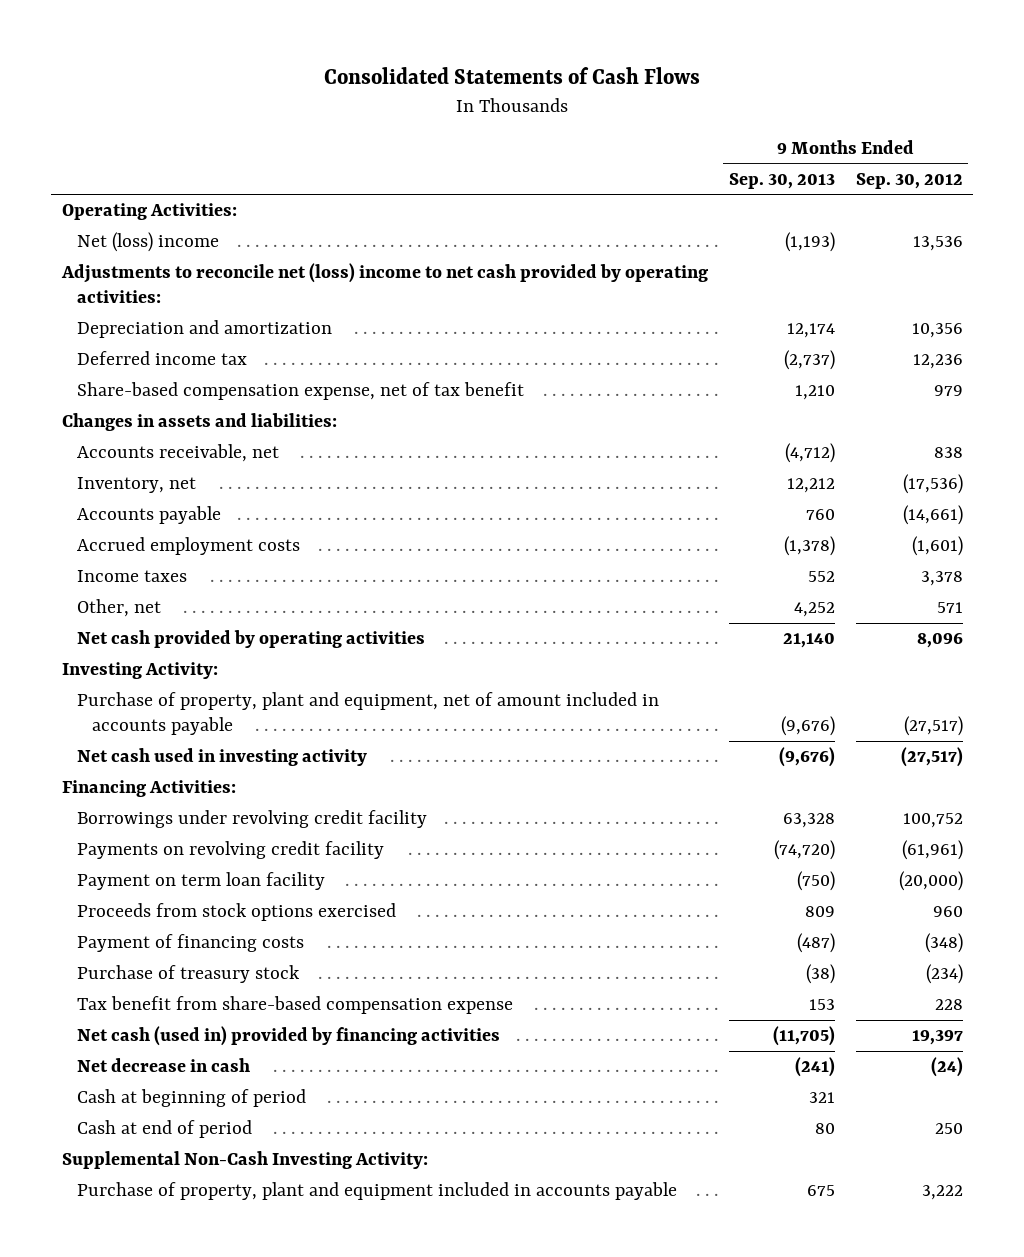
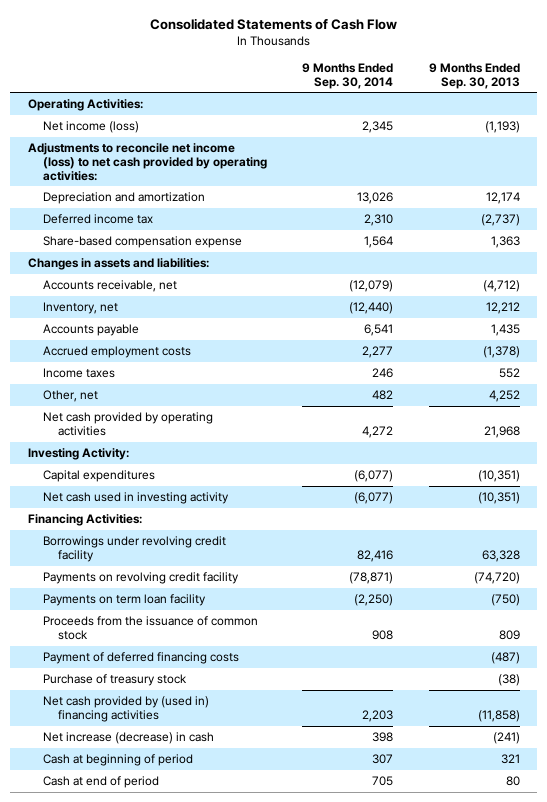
- Consolidated Statements of Cash Flows
+ Consolidated Statements of Cash Flow
- | 9 Months Ended Sep. 30, 2013 | 9 Months Ended Sep. 30, 2012
+ | 9 Months Ended Sep. 30, 2014 | 9 Months Ended Sep. 30, 2013
- Net (loss) income | (1,193) | 13,536
- Adjustments to reconcile net (loss) income to net cash provided by operating activities:
+ Net income (loss) | 2,345 | (1,193)
+ Adjustments to reconcile net income (loss) to net cash provided by operating activities:
- Share-based compensation expense, net of tax benefit | 1,210 | 979
+ Share-based compensation expense | 1,564 | 1,363
- Accounts payable | 760 | (14,661)
+ Accounts payable | 6,541 | 1,435
- Net cash provided by operating activities | 21,140 | 8,096
+ Net cash provided by operating activities | 4,272 | 21,968
- Purchase of property, plant and equipment, net of amount included in accounts payable | (9,676) | (27,517)
- Net cash used in investing activity | (9,676) | (27,517)
+ Capital expenditures | (6,077) | (10,351)
+ Net cash used in investing activity | (6,077) | (10,351)
- Payment on term loan facility | (750) | (20,000)
- Proceeds from stock options exercised | 809 | 960
- Payment of financing costs | (487) | (348)
+ Payments on term loan facility | (2,250) | (750)
+ Proceeds from the issuance of common stock | 908 | 809
+ Payment of deferred financing costs | | (487)
- Tax benefit from share-based compensation expense | 153 | 228
- Net cash (used in) provided by financing activities | (11,705) | 19,397
- Net decrease in cash | (241) | (24)
+ Net cash provided by (used in) financing activities | 2,203 | (11,858)
+ Net increase (decrease) in cash | 398 | (241)
- Supplemental Non-Cash Investing Activity:
- Purchase of property, plant and equipment included in accounts payable | 675 | 3,222

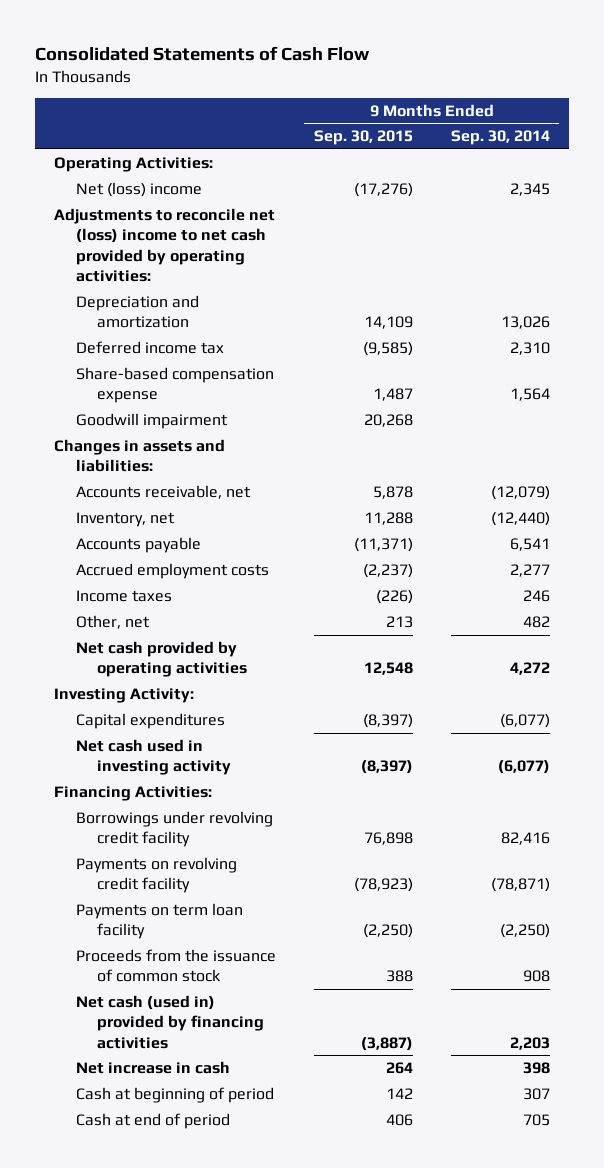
- | 9 Months Ended Sep. 30, 2014 | 9 Months Ended Sep. 30, 2013
+ | 9 Months Ended Sep. 30, 2015 | 9 Months Ended Sep. 30, 2014
- Net income (loss) | 2,345 | (1,193)
- Adjustments to reconcile net income (loss) to net cash provided by operating activities:
+ Net (loss) income | (17,276) | 2,345
+ Adjustments to reconcile net (loss) income to net cash provided by operating activities:
+ Goodwill impairment | 20,268 |
- Payment of deferred financing costs | | (487)
- Purchase of treasury stock | | (38)
- Net cash provided by (used in) financing activities | 2,203 | (11,858)
- Net increase (decrease) in cash | 398 | (241)
+ Net cash (used in) provided by financing activities | (3,887) | 2,203
+ Net increase in cash | 264 | 398

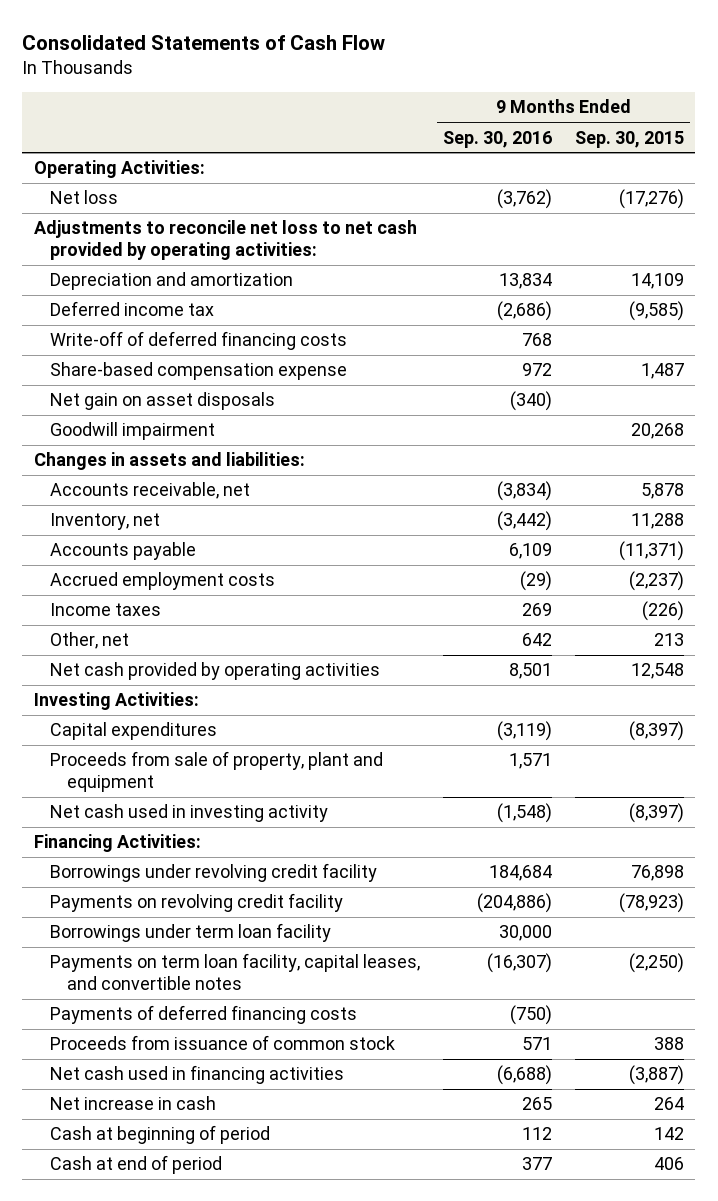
- | 9 Months Ended Sep. 30, 2015 | 9 Months Ended Sep. 30, 2014
+ | 9 Months Ended Sep. 30, 2016 | 9 Months Ended Sep. 30, 2015
- Net (loss) income | (17,276) | 2,345
- Adjustments to reconcile net (loss) income to net cash provided by operating activities:
+ Net loss | (3,762) | (17,276)
+ Adjustments to reconcile net loss to net cash provided by operating activities:
+ Write-off of deferred financing costs | 768 |
+ Net gain on asset disposals | (340) |
- Investing Activity:
+ Investing Activities:
+ Proceeds from sale of property, plant and equipment | 1,571 |
- Payments on term loan facility | (2,250) | (2,250)
- Proceeds from the issuance of common stock | 388 | 908
- Net cash (used in) provided by financing activities | (3,887) | 2,203
+ Borrowings under term loan facility | 30,000 |
+ Payments on term loan facility, capital leases, and convertible notes | (16,307) | (2,250)
+ Payments of deferred financing costs | (750) |
+ Proceeds from issuance of common stock | 571 | 388
+ Net cash used in financing activities | (6,688) | (3,887)

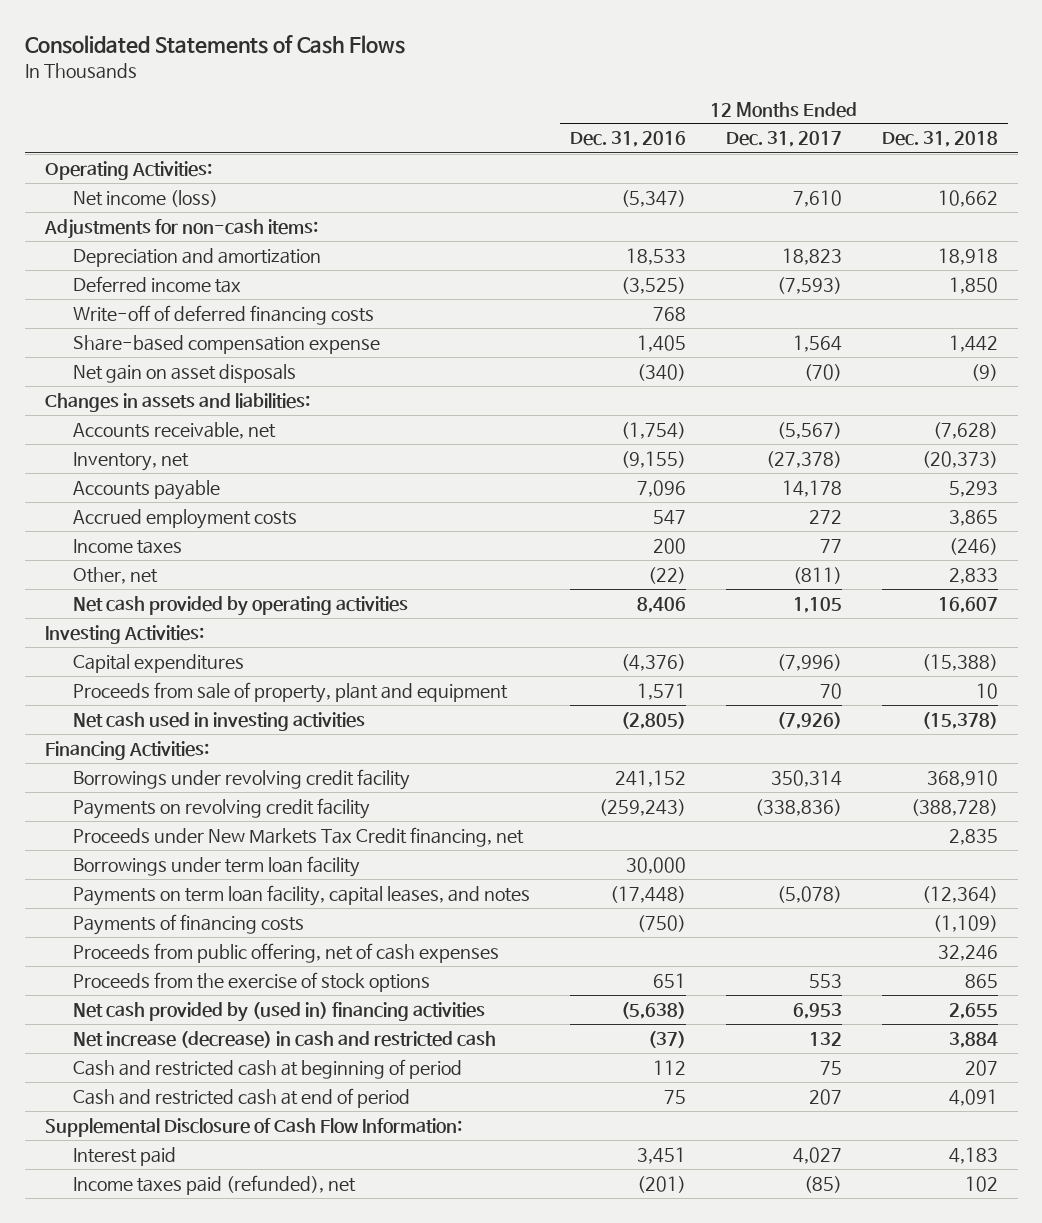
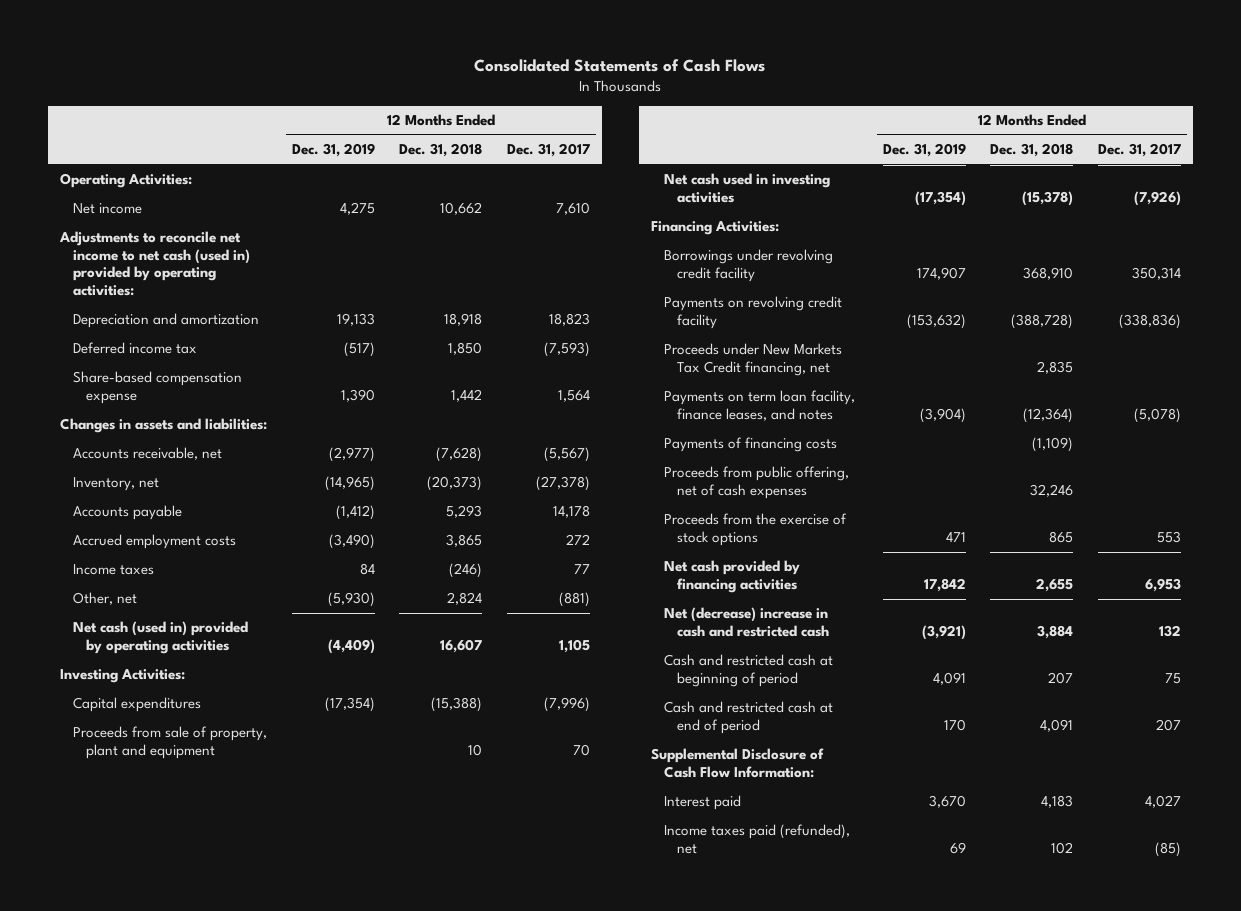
- | 12 Months Ended Dec. 31, 2016 | 12 Months Ended Dec. 31, 2017 | 12 Months Ended Dec. 31, 2018
+ | 12 Months Ended Dec. 31, 2019 | 12 Months Ended Dec. 31, 2018 | 12 Months Ended Dec. 31, 2017
- Net income (loss) | (5,347) | 7,610 | 10,662
- Adjustments for non-cash items:
+ Net income | 4,275 | 10,662 | 7,610
+ Adjustments to reconcile net income to net cash (used in) provided by operating activities:
- Write-off of deferred financing costs | 768 | |
- Net gain on asset disposals | (340) | (70) | (9)
- Other, net | (22) | (811) | 2,833
- Net cash provided by operating activities | 8,406 | 1,105 | 16,607
+ Other, net | (5,930) | 2,824 | (881)
+ Net cash (used in) provided by operating activities | (4,409) | 16,607 | 1,105
- Borrowings under term loan facility | 30,000 | |
- Payments on term loan facility, capital leases, and notes | (17,448) | (5,078) | (12,364)
+ Payments on term loan facility, finance leases, and notes | (3,904) | (12,364) | (5,078)
- Net cash provided by (used in) financing activities | (5,638) | 6,953 | 2,655
- Net increase (decrease) in cash and restricted cash | (37) | 132 | 3,884
+ Net cash provided by financing activities | 17,842 | 2,655 | 6,953
+ Net (decrease) increase in cash and restricted cash | (3,921) | 3,884 | 132

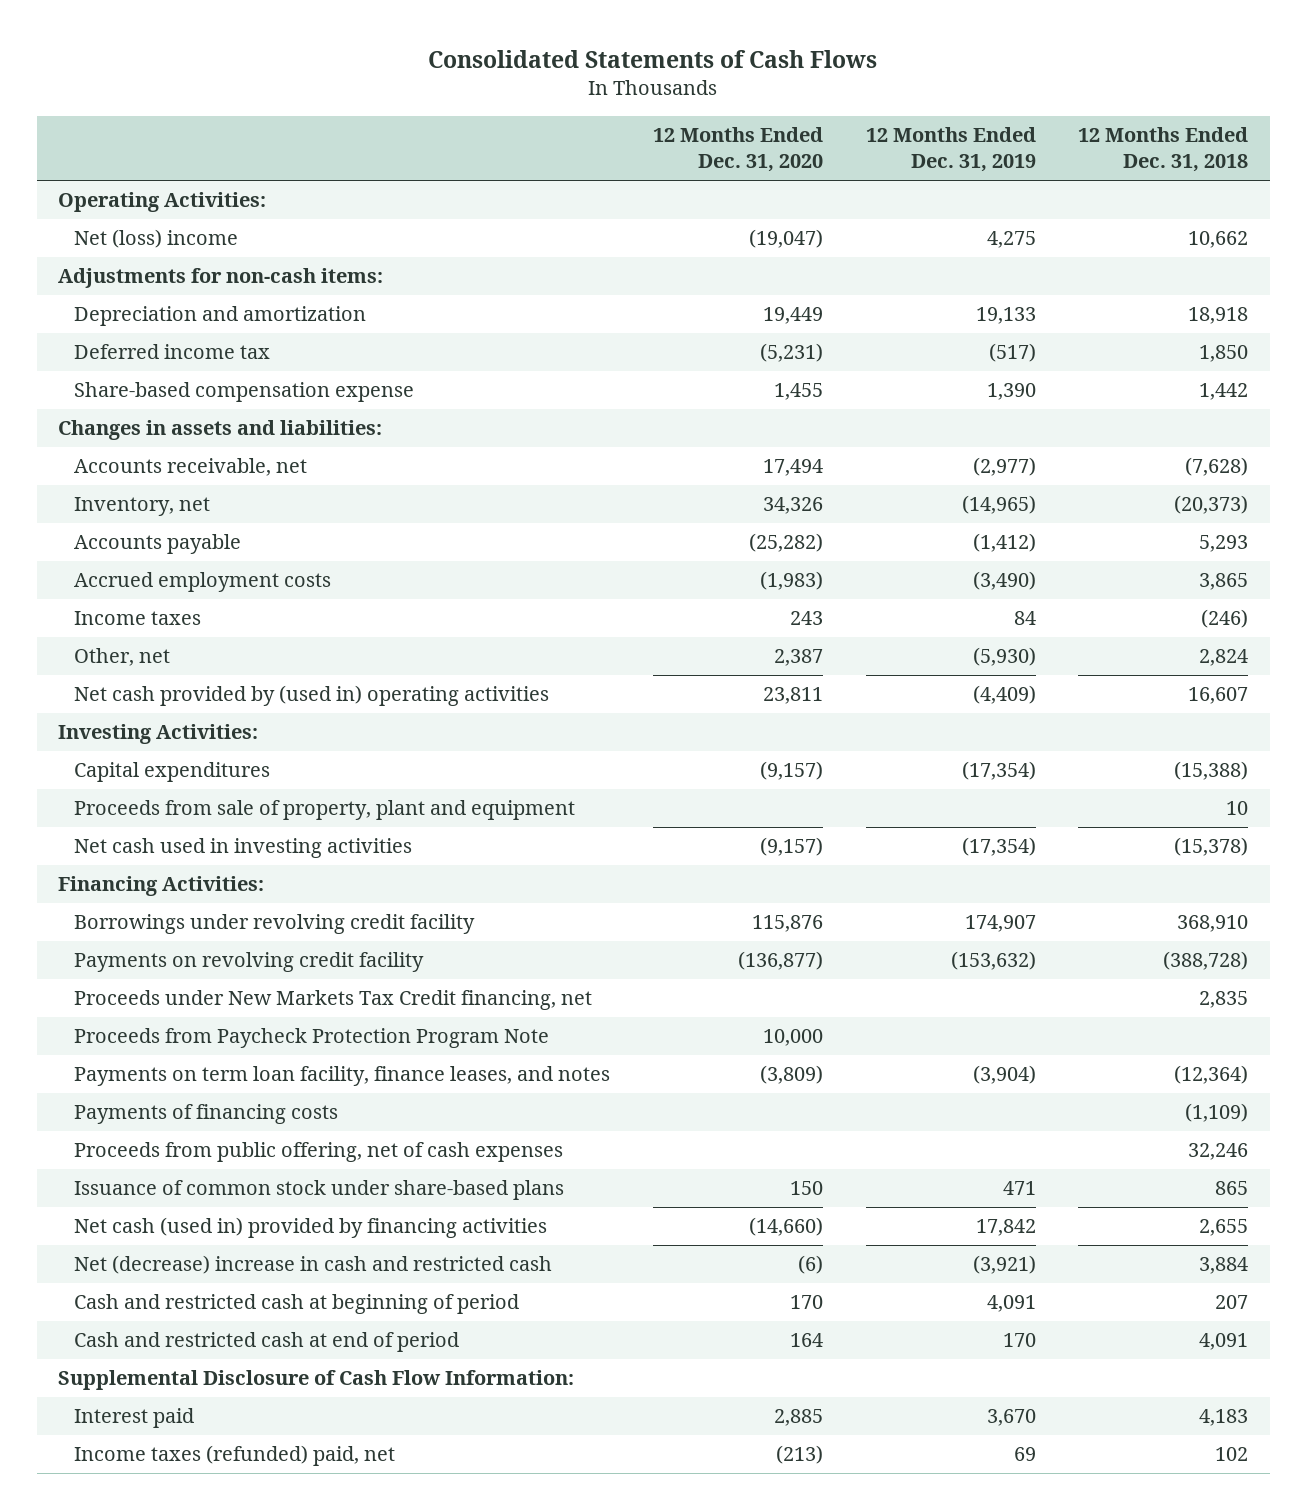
- | 12 Months Ended Dec. 31, 2019 | 12 Months Ended Dec. 31, 2018 | 12 Months Ended Dec. 31, 2017
+ | 12 Months Ended Dec. 31, 2020 | 12 Months Ended Dec. 31, 2019 | 12 Months Ended Dec. 31, 2018
- Net income | 4,275 | 10,662 | 7,610
- Adjustments to reconcile net income to net cash (used in) provided by operating activities:
+ Net (loss) income | (19,047) | 4,275 | 10,662
+ Adjustments for non-cash items:
- Net cash (used in) provided by operating activities | (4,409) | 16,607 | 1,105
+ Net cash provided by (used in) operating activities | 23,811 | (4,409) | 16,607
+ Proceeds from Paycheck Protection Program Note | 10,000 | |
- Proceeds from the exercise of stock options | 471 | 865 | 553
- Net cash provided by financing activities | 17,842 | 2,655 | 6,953
+ Issuance of common stock under share-based plans | 150 | 471 | 865
+ Net cash (used in) provided by financing activities | (14,660) | 17,842 | 2,655
- Income taxes paid (refunded), net | 69 | 102 | (85)
+ Income taxes (refunded) paid, net | (213) | 69 | 102

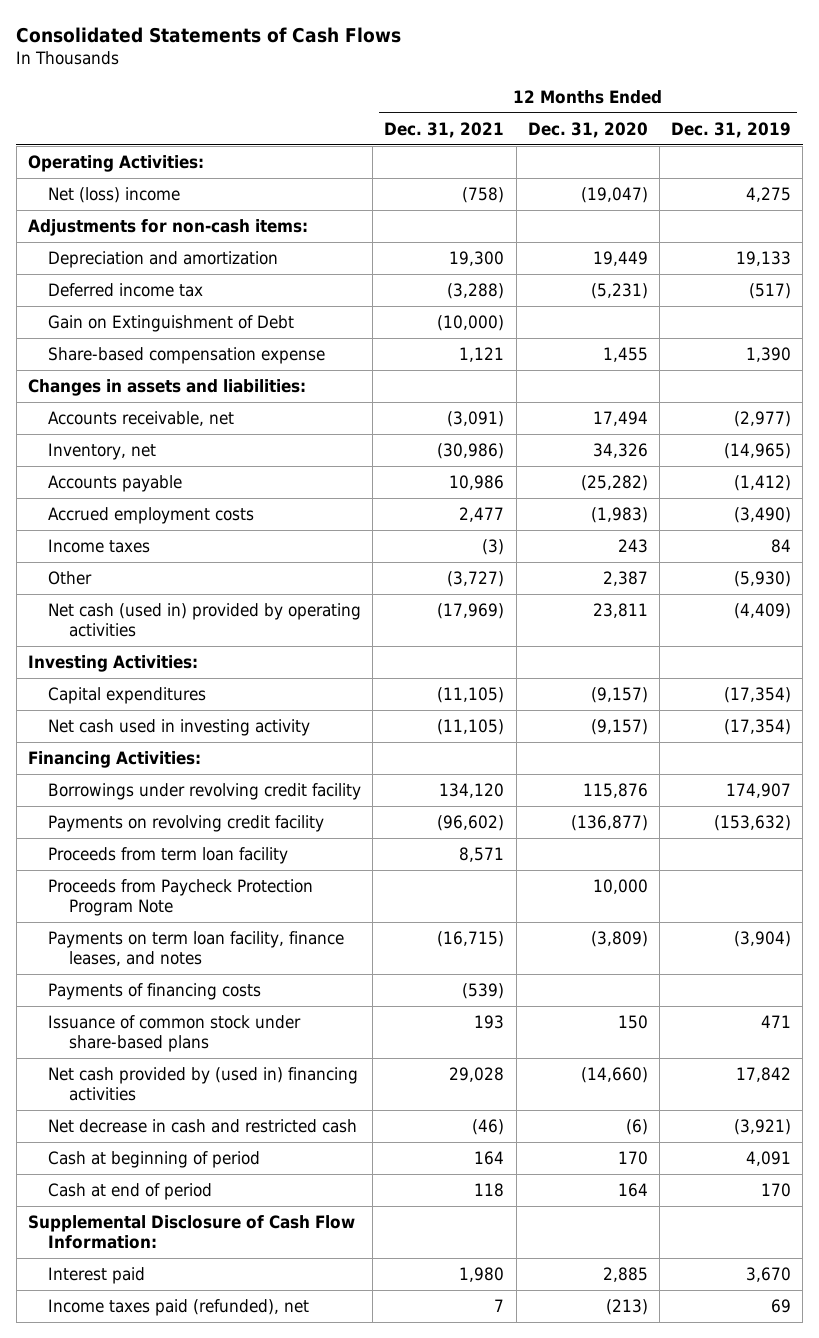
- | 12 Months Ended Dec. 31, 2020 | 12 Months Ended Dec. 31, 2019 | 12 Months Ended Dec. 31, 2018
+ | 12 Months Ended Dec. 31, 2021 | 12 Months Ended Dec. 31, 2020 | 12 Months Ended Dec. 31, 2019
+ Gain on Extinguishment of Debt | (10,000) | |
- Other, net | 2,387 | (5,930) | 2,824
- Net cash provided by (used in) operating activities | 23,811 | (4,409) | 16,607
+ Other | (3,727) | 2,387 | (5,930)
+ Net cash (used in) provided by operating activities | (17,969) | 23,811 | (4,409)
- Proceeds from sale of property, plant and equipment | | | 10
- Net cash used in investing activities | (9,157) | (17,354) | (15,378)
+ Net cash used in investing activity | (11,105) | (9,157) | (17,354)
- Proceeds under New Markets Tax Credit financing, net | | | 2,835
+ Proceeds from term loan facility | 8,571 | |
- Proceeds from public offering, net of cash expenses | | | 32,246
- Net cash (used in) provided by financing activities | (14,660) | 17,842 | 2,655
- Net (decrease) increase in cash and restricted cash | (6) | (3,921) | 3,884
- Cash and restricted cash at beginning of period | 170 | 4,091 | 207
- Cash and restricted cash at end of period | 164 | 170 | 4,091
+ Net cash provided by (used in) financing activities | 29,028 | (14,660) | 17,842
+ Net decrease in cash and restricted cash | (46) | (6) | (3,921)
+ Cash at beginning of period | 164 | 170 | 4,091
+ Cash at end of period | 118 | 164 | 170
- Income taxes (refunded) paid, net | (213) | 69 | 102
+ Income taxes paid (refunded), net | 7 | (213) | 69

